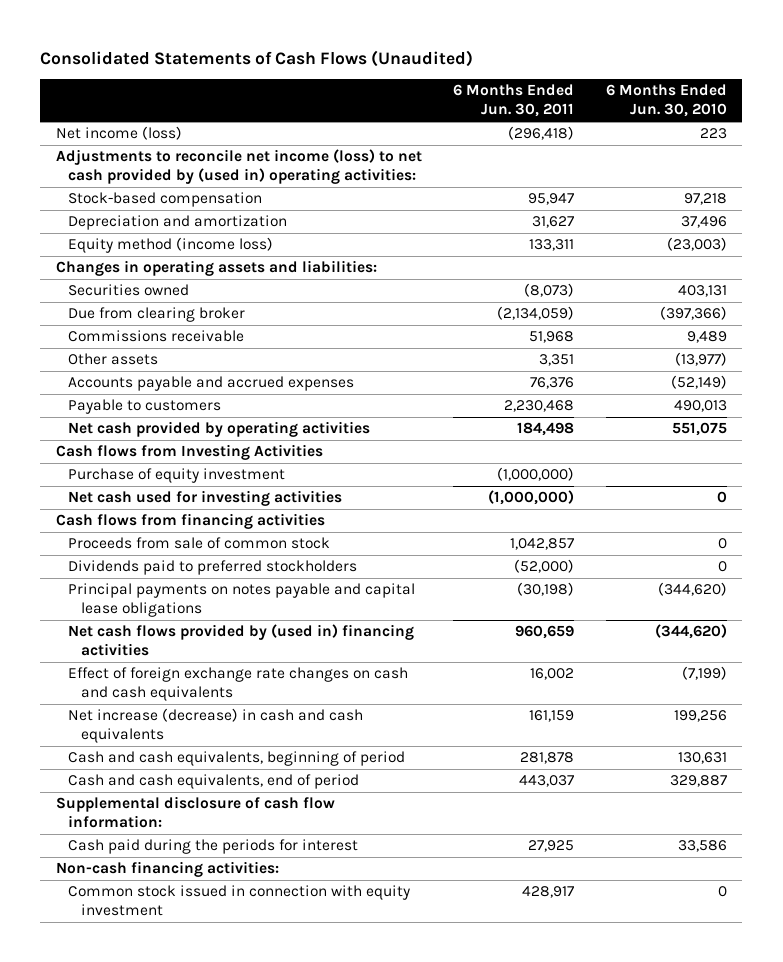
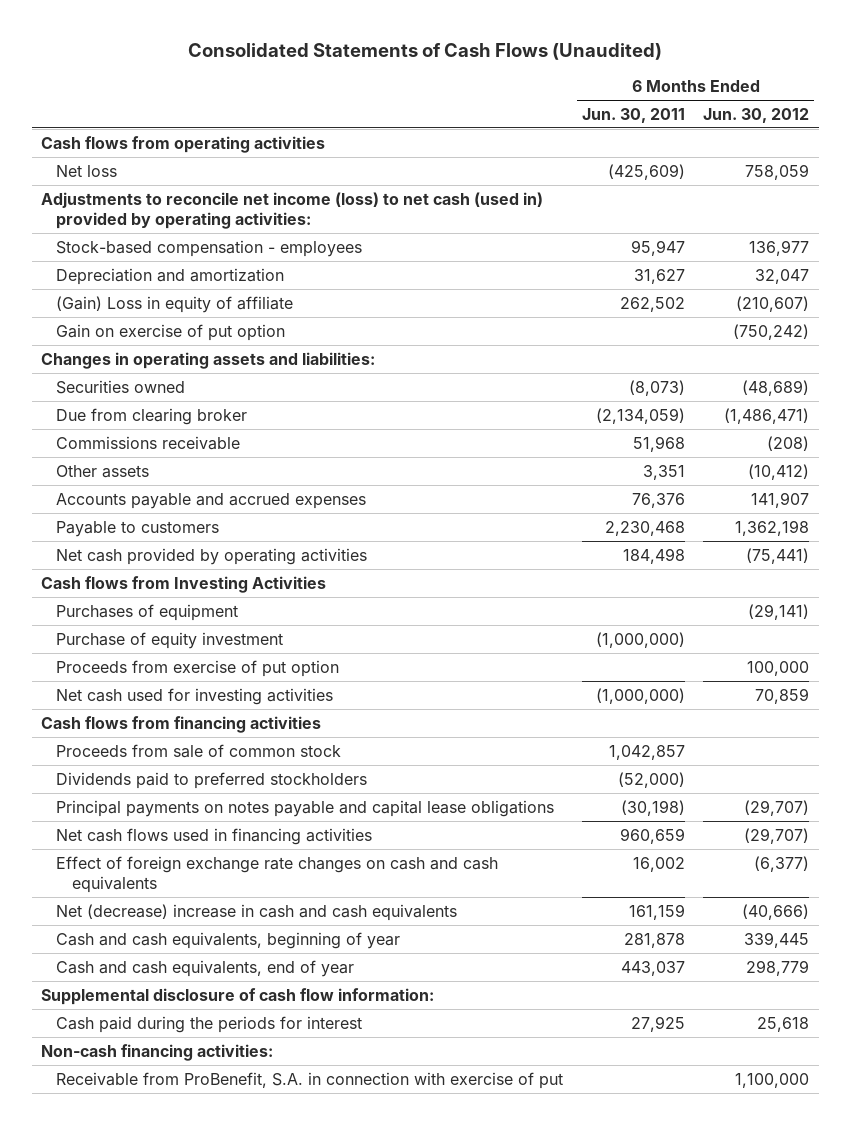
- | 6 Months Ended Jun. 30, 2011 | 6 Months Ended Jun. 30, 2010
+ | 6 Months Ended Jun. 30, 2011 | 6 Months Ended Jun. 30, 2012
- Net income (loss) | (296,418) | 223
- Adjustments to reconcile net income (loss) to net cash provided by (used in) operating activities:
- Stock-based compensation | 95,947 | 97,218
+ Cash flows from operating activities
+ Net loss | (425,609) | 758,059
+ Adjustments to reconcile net income (loss) to net cash (used in) provided by operating activities:
+ Stock-based compensation - employees | 95,947 | 136,977
- Equity method (income loss) | 133,311 | (23,003)
+ (Gain) Loss in equity of affiliate | 262,502 | (210,607)
+ Gain on exercise of put option | | (750,242)
+ Purchases of equipment | | (29,141)
+ Proceeds from exercise of put option | | 100,000
- Net cash flows provided by (used in) financing activities | 960,659 | (344,620)
+ Net cash flows used in financing activities | 960,659 | (29,707)
- Net increase (decrease) in cash and cash equivalents | 161,159 | 199,256
- Cash and cash equivalents, beginning of period | 281,878 | 130,631
- Cash and cash equivalents, end of period | 443,037 | 329,887
+ Net (decrease) increase in cash and cash equivalents | 161,159 | (40,666)
+ Cash and cash equivalents, beginning of year | 281,878 | 339,445
+ Cash and cash equivalents, end of year | 443,037 | 298,779
- Common stock issued in connection with equity investment | 428,917 | 0
+ Receivable from ProBenefit, S.A. in connection with exercise of put | | 1,100,000

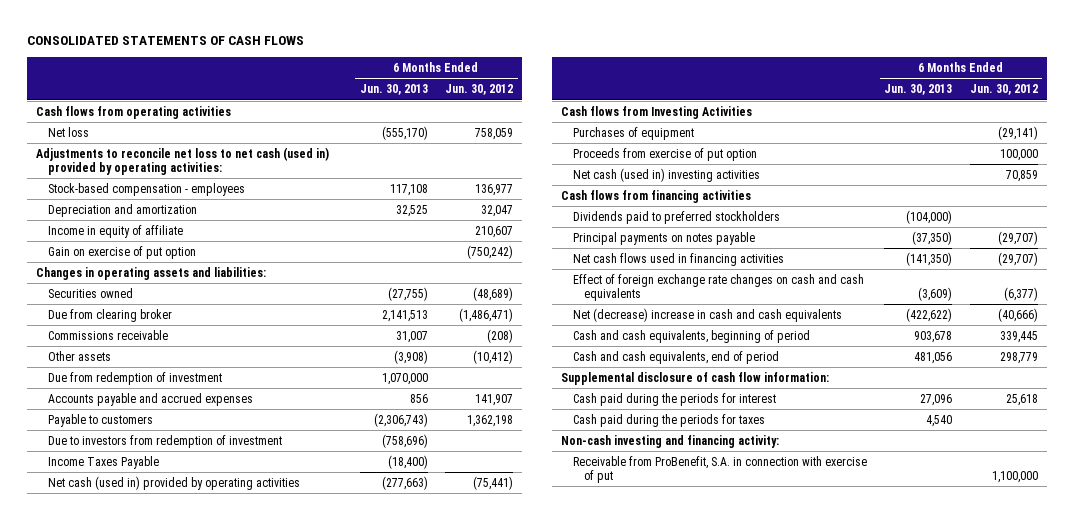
- Consolidated Statements of Cash Flows (Unaudited)
+ CONSOLIDATED STATEMENTS OF CASH FLOWS
- | 6 Months Ended Jun. 30, 2011 | 6 Months Ended Jun. 30, 2012
+ | 6 Months Ended Jun. 30, 2013 | 6 Months Ended Jun. 30, 2012
- Adjustments to reconcile net income (loss) to net cash (used in) provided by operating activities:
+ Adjustments to reconcile net loss to net cash (used in) provided by operating activities:
- (Gain) Loss in equity of affiliate | 262,502 | (210,607)
+ Income in equity of affiliate | | 210,607
+ Due from redemption of investment | 1,070,000 |
- Net cash provided by operating activities | 184,498 | (75,441)
+ Due to investors from redemption of investment | (758,696) |
+ Income Taxes Payable | (18,400) |
+ Net cash (used in) provided by operating activities | (277,663) | (75,441)
- Purchase of equity investment | (1,000,000) |
- Net cash used for investing activities | (1,000,000) | 70,859
+ Net cash (used in) investing activities | | 70,859
- Proceeds from sale of common stock | 1,042,857 |
- Principal payments on notes payable and capital lease obligations | (30,198) | (29,707)
+ Principal payments on notes payable | (37,350) | (29,707)
- Cash and cash equivalents, beginning of year | 281,878 | 339,445
- Cash and cash equivalents, end of year | 443,037 | 298,779
+ Cash and cash equivalents, beginning of period | 903,678 | 339,445
+ Cash and cash equivalents, end of period | 481,056 | 298,779
- Non-cash financing activities:
+ Cash paid during the periods for taxes | 4,540 |
+ Non-cash investing and financing activity:

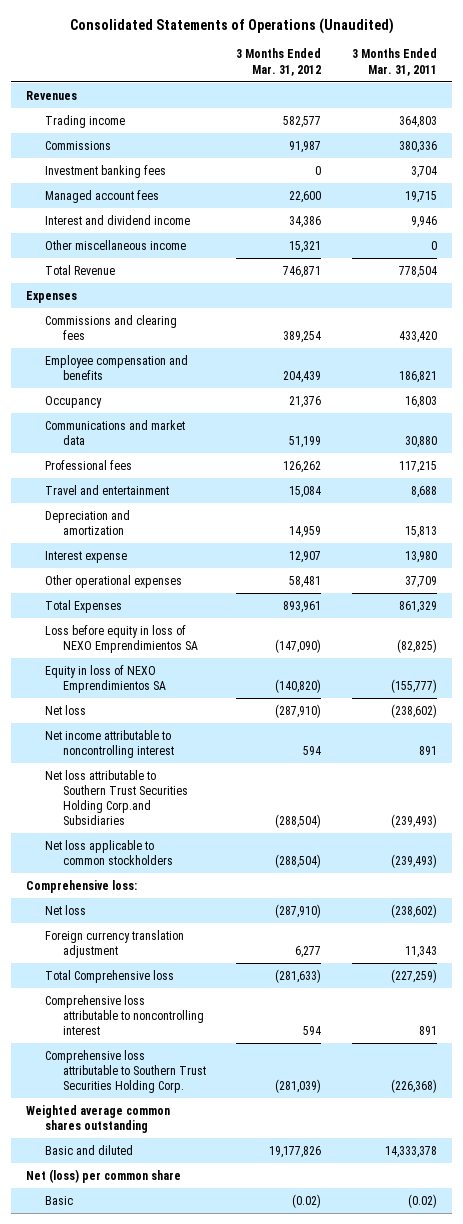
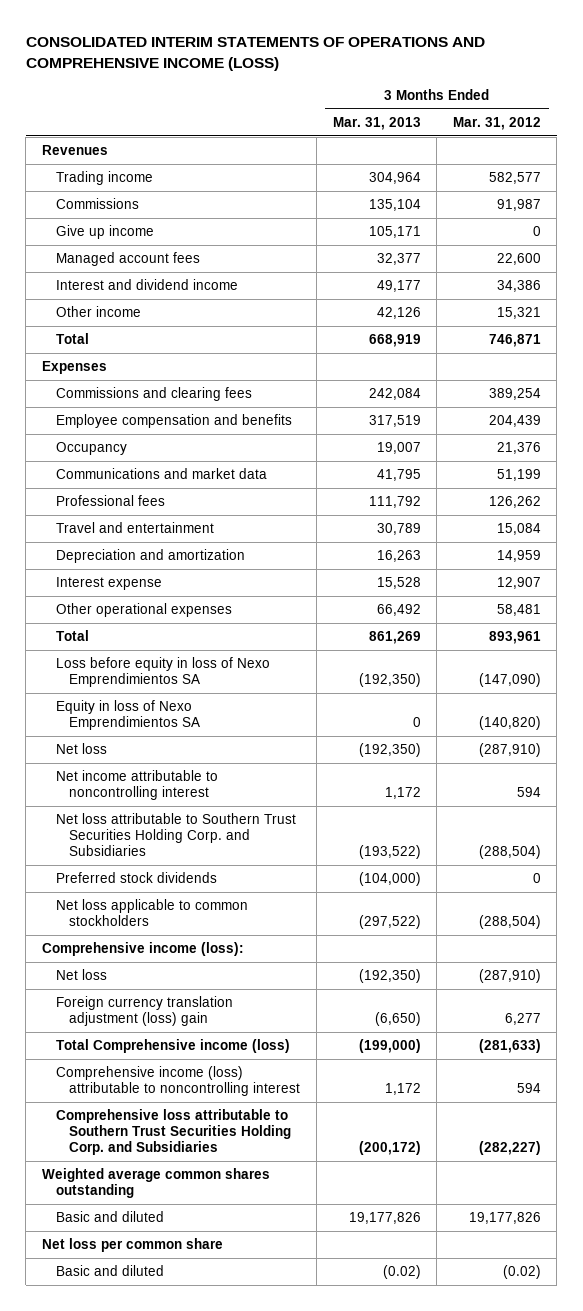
- Consolidated Statements of Operations (Unaudited)
+ CONSOLIDATED INTERIM STATEMENTS OF OPERATIONS AND COMPREHENSIVE INCOME (LOSS)
- | 3 Months Ended Mar. 31, 2012 | 3 Months Ended Mar. 31, 2011
+ | 3 Months Ended Mar. 31, 2013 | 3 Months Ended Mar. 31, 2012
- Investment banking fees | 0 | 3,704
+ Give up income | 105,171 | 0
- Other miscellaneous income | 15,321 | 0
- Total Revenue | 746,871 | 778,504
+ Other income | 42,126 | 15,321
+ Total | 668,919 | 746,871
- Total Expenses | 893,961 | 861,329
- Loss before equity in loss of NEXO Emprendimientos SA | (147,090) | (82,825)
- Equity in loss of NEXO Emprendimientos SA | (140,820) | (155,777)
+ Total | 861,269 | 893,961
+ Loss before equity in loss of Nexo Emprendimientos SA | (192,350) | (147,090)
+ Equity in loss of Nexo Emprendimientos SA | 0 | (140,820)
- Net loss attributable to Southern Trust Securities Holding Corp.and Subsidiaries | (288,504) | (239,493)
+ Net loss attributable to Southern Trust Securities Holding Corp. and Subsidiaries | (193,522) | (288,504)
+ Preferred stock dividends | (104,000) | 0
- Comprehensive loss:
+ Comprehensive income (loss):
- Foreign currency translation adjustment | 6,277 | 11,343
- Total Comprehensive loss | (281,633) | (227,259)
- Comprehensive loss attributable to noncontrolling interest | 594 | 891
- Comprehensive loss attributable to Southern Trust Securities Holding Corp. | (281,039) | (226,368)
+ Foreign currency translation adjustment (loss) gain | (6,650) | 6,277
+ Total Comprehensive income (loss) | (199,000) | (281,633)
+ Comprehensive income (loss) attributable to noncontrolling interest | 1,172 | 594
+ Comprehensive loss attributable to Southern Trust Securities Holding Corp. and Subsidiaries | (200,172) | (282,227)
- Net (loss) per common share
- Basic | (0.02) | (0.02)
+ Net loss per common share
+ Basic and diluted | (0.02) | (0.02)

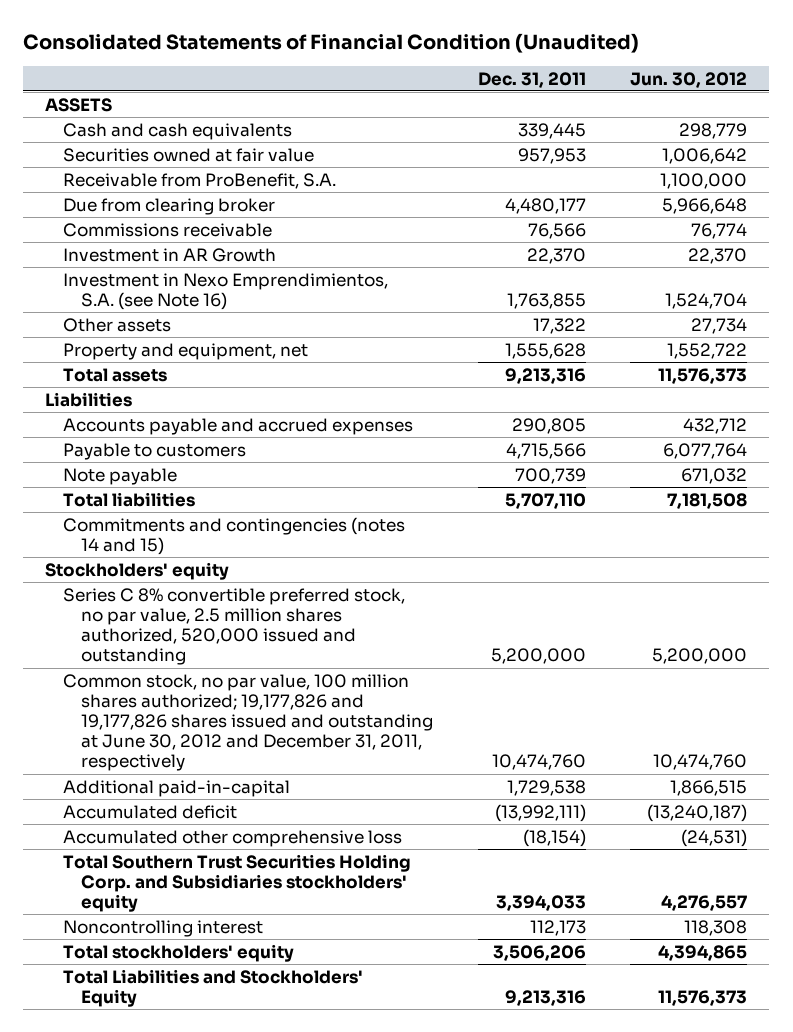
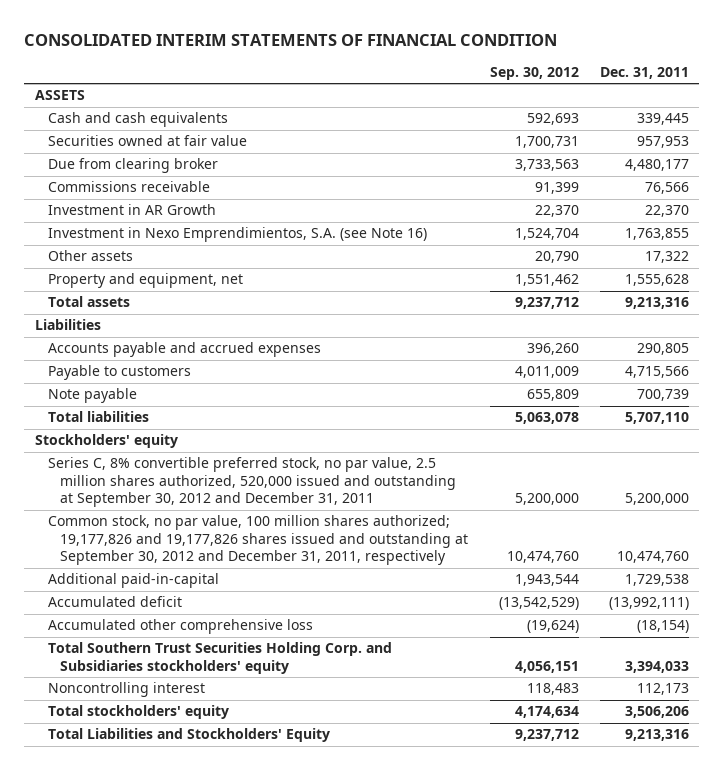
- Consolidated Statements of Financial Condition (Unaudited)
+ CONSOLIDATED INTERIM STATEMENTS OF FINANCIAL CONDITION
- | Dec. 31, 2011 | Jun. 30, 2012
+ | Sep. 30, 2012 | Dec. 31, 2011
- Receivable from ProBenefit, S.A. | | 1,100,000
- Commitments and contingencies (notes 14 and 15)
- Series C 8% convertible preferred stock, no par value, 2.5 million shares authorized, 520,000 issued and outstanding | 5,200,000 | 5,200,000
- Common stock, no par value, 100 million shares authorized; 19,177,826 and 19,177,826 shares issued and outstanding at June 30, 2012 and December 31, 2011, respectively | 10,474,760 | 10,474,760
+ Series C, 8% convertible preferred stock, no par value, 2.5 million shares authorized, 520,000 issued and outstanding at September 30, 2012 and December 31, 2011 | 5,200,000 | 5,200,000
+ Common stock, no par value, 100 million shares authorized; 19,177,826 and 19,177,826 shares issued and outstanding at September 30, 2012 and December 31, 2011, respectively | 10,474,760 | 10,474,760

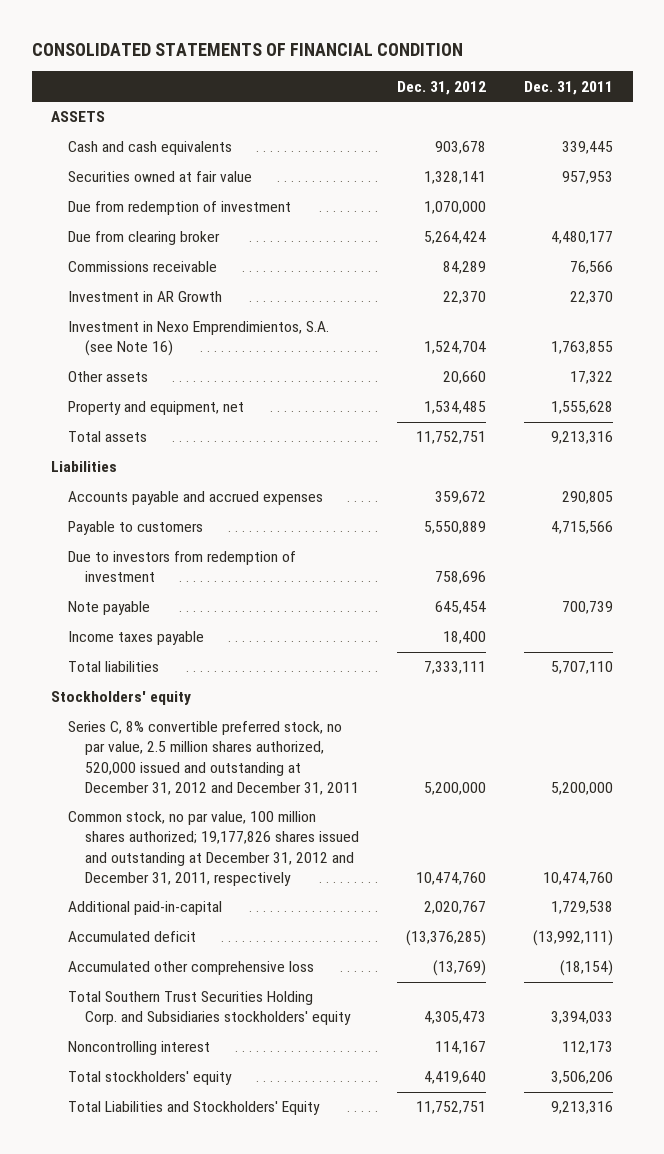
- CONSOLIDATED INTERIM STATEMENTS OF FINANCIAL CONDITION
+ CONSOLIDATED STATEMENTS OF FINANCIAL CONDITION
- | Sep. 30, 2012 | Dec. 31, 2011
+ | Dec. 31, 2012 | Dec. 31, 2011
+ Due from redemption of investment | 1,070,000 |
+ Due to investors from redemption of investment | 758,696 |
+ Income taxes payable | 18,400 |
- Series C, 8% convertible preferred stock, no par value, 2.5 million shares authorized, 520,000 issued and outstanding at September 30, 2012 and December 31, 2011 | 5,200,000 | 5,200,000
- Common stock, no par value, 100 million shares authorized; 19,177,826 and 19,177,826 shares issued and outstanding at September 30, 2012 and December 31, 2011, respectively | 10,474,760 | 10,474,760
+ Series C, 8% convertible preferred stock, no par value, 2.5 million shares authorized, 520,000 issued and outstanding at December 31, 2012 and December 31, 2011 | 5,200,000 | 5,200,000
+ Common stock, no par value, 100 million shares authorized; 19,177,826 shares issued and outstanding at December 31, 2012 and December 31, 2011, respectively | 10,474,760 | 10,474,760

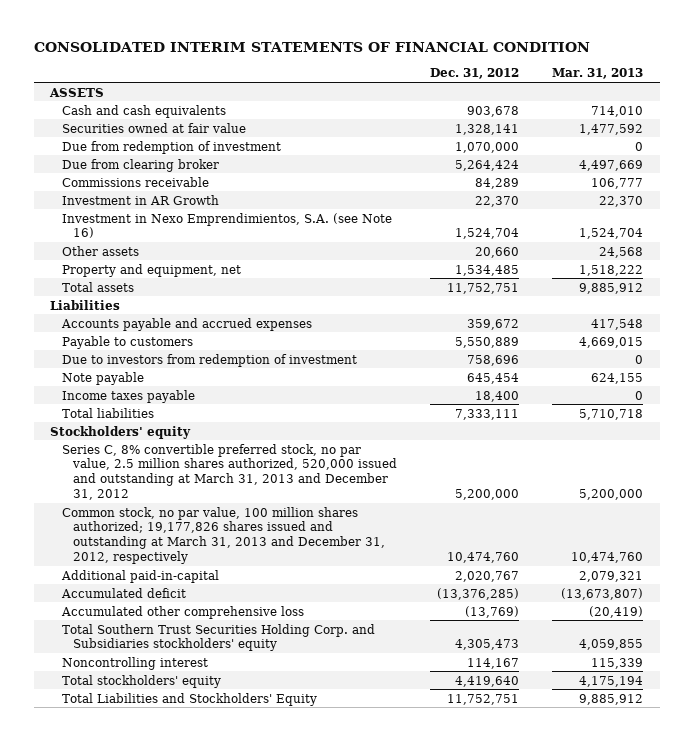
- CONSOLIDATED STATEMENTS OF FINANCIAL CONDITION
+ CONSOLIDATED INTERIM STATEMENTS OF FINANCIAL CONDITION
- | Dec. 31, 2012 | Dec. 31, 2011
+ | Dec. 31, 2012 | Mar. 31, 2013
- Series C, 8% convertible preferred stock, no par value, 2.5 million shares authorized, 520,000 issued and outstanding at December 31, 2012 and December 31, 2011 | 5,200,000 | 5,200,000
- Common stock, no par value, 100 million shares authorized; 19,177,826 shares issued and outstanding at December 31, 2012 and December 31, 2011, respectively | 10,474,760 | 10,474,760
+ Series C, 8% convertible preferred stock, no par value, 2.5 million shares authorized, 520,000 issued and outstanding at March 31, 2013 and December 31, 2012 | 5,200,000 | 5,200,000
+ Common stock, no par value, 100 million shares authorized; 19,177,826 shares issued and outstanding at March 31, 2013 and December 31, 2012, respectively | 10,474,760 | 10,474,760

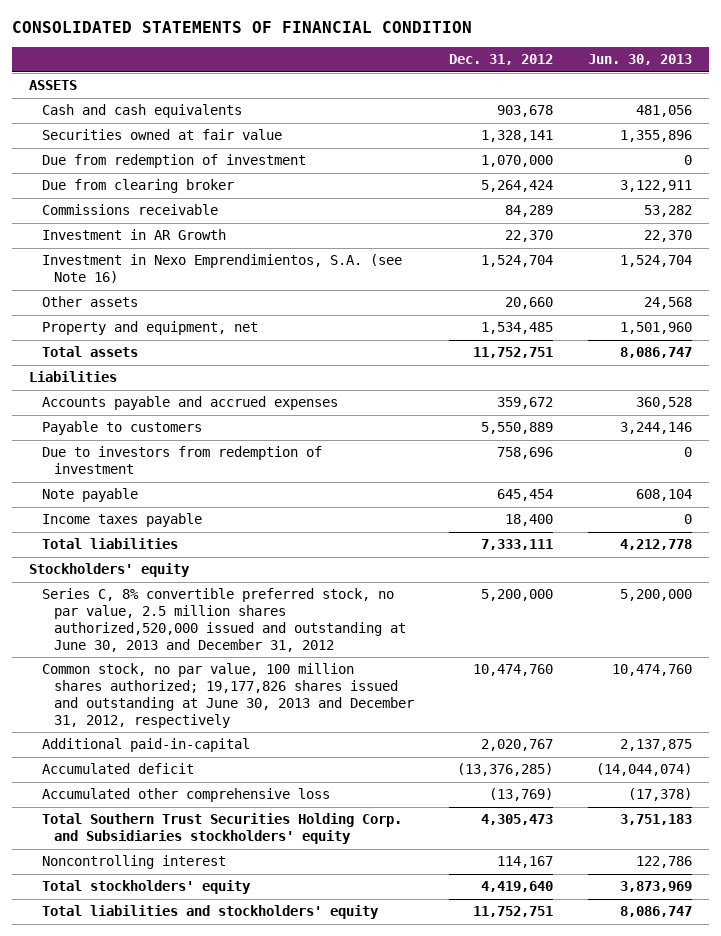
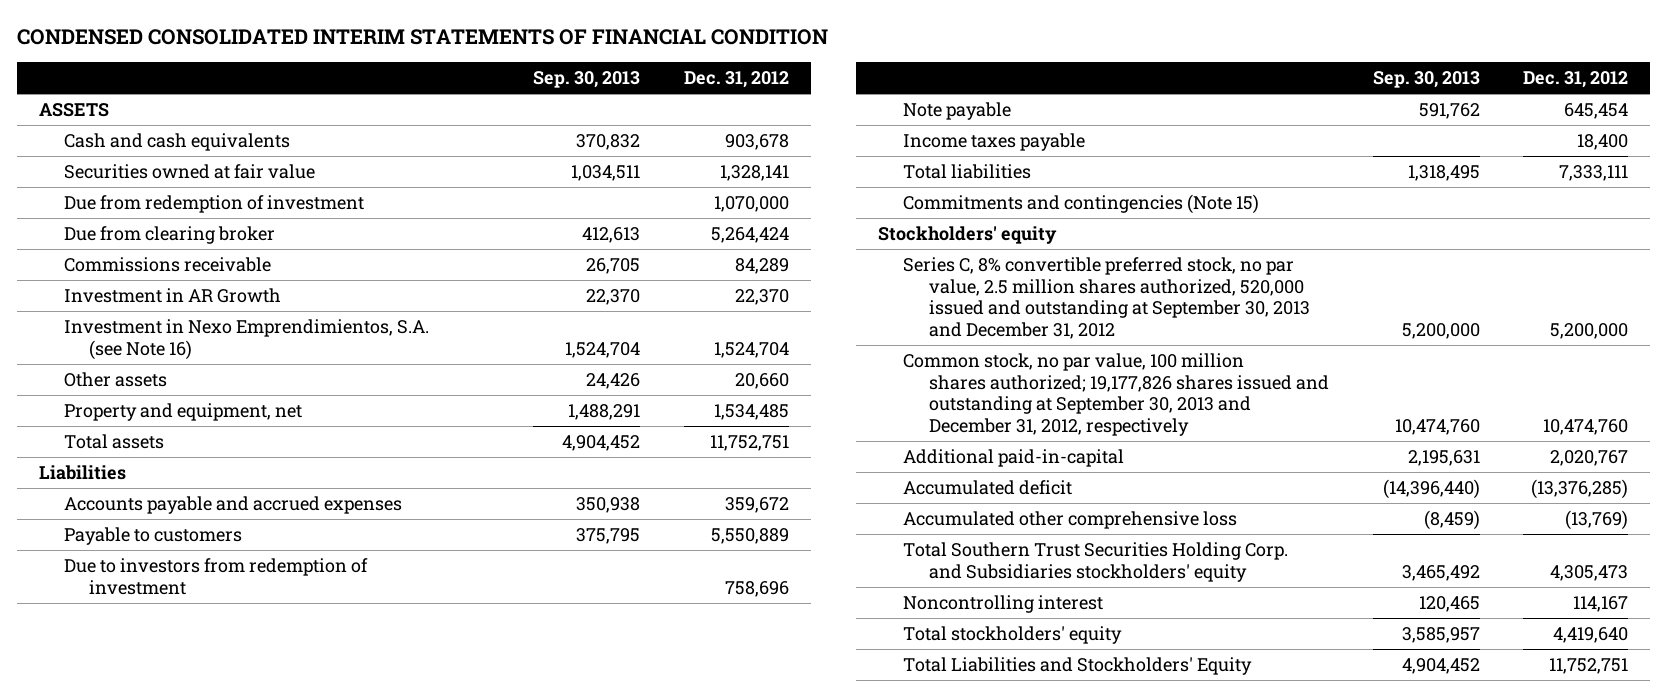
- CONSOLIDATED STATEMENTS OF FINANCIAL CONDITION
+ CONDENSED CONSOLIDATED INTERIM STATEMENTS OF FINANCIAL CONDITION
- | Dec. 31, 2012 | Jun. 30, 2013
+ | Sep. 30, 2013 | Dec. 31, 2012
+ Commitments and contingencies (Note 15)
- Series C, 8% convertible preferred stock, no par value, 2.5 million shares authorized,520,000 issued and outstanding at June 30, 2013 and December 31, 2012 | 5,200,000 | 5,200,000
- Common stock, no par value, 100 million shares authorized; 19,177,826 shares issued and outstanding at June 30, 2013 and December 31, 2012, respectively | 10,474,760 | 10,474,760
+ Series C, 8% convertible preferred stock, no par value, 2.5 million shares authorized, 520,000 issued and outstanding at September 30, 2013 and December 31, 2012 | 5,200,000 | 5,200,000
+ Common stock, no par value, 100 million shares authorized; 19,177,826 shares issued and outstanding at September 30, 2013 and December 31, 2012, respectively | 10,474,760 | 10,474,760
- Total liabilities and stockholders' equity | 11,752,751 | 8,086,747
+ Total Liabilities and Stockholders' Equity | 4,904,452 | 11,752,751

